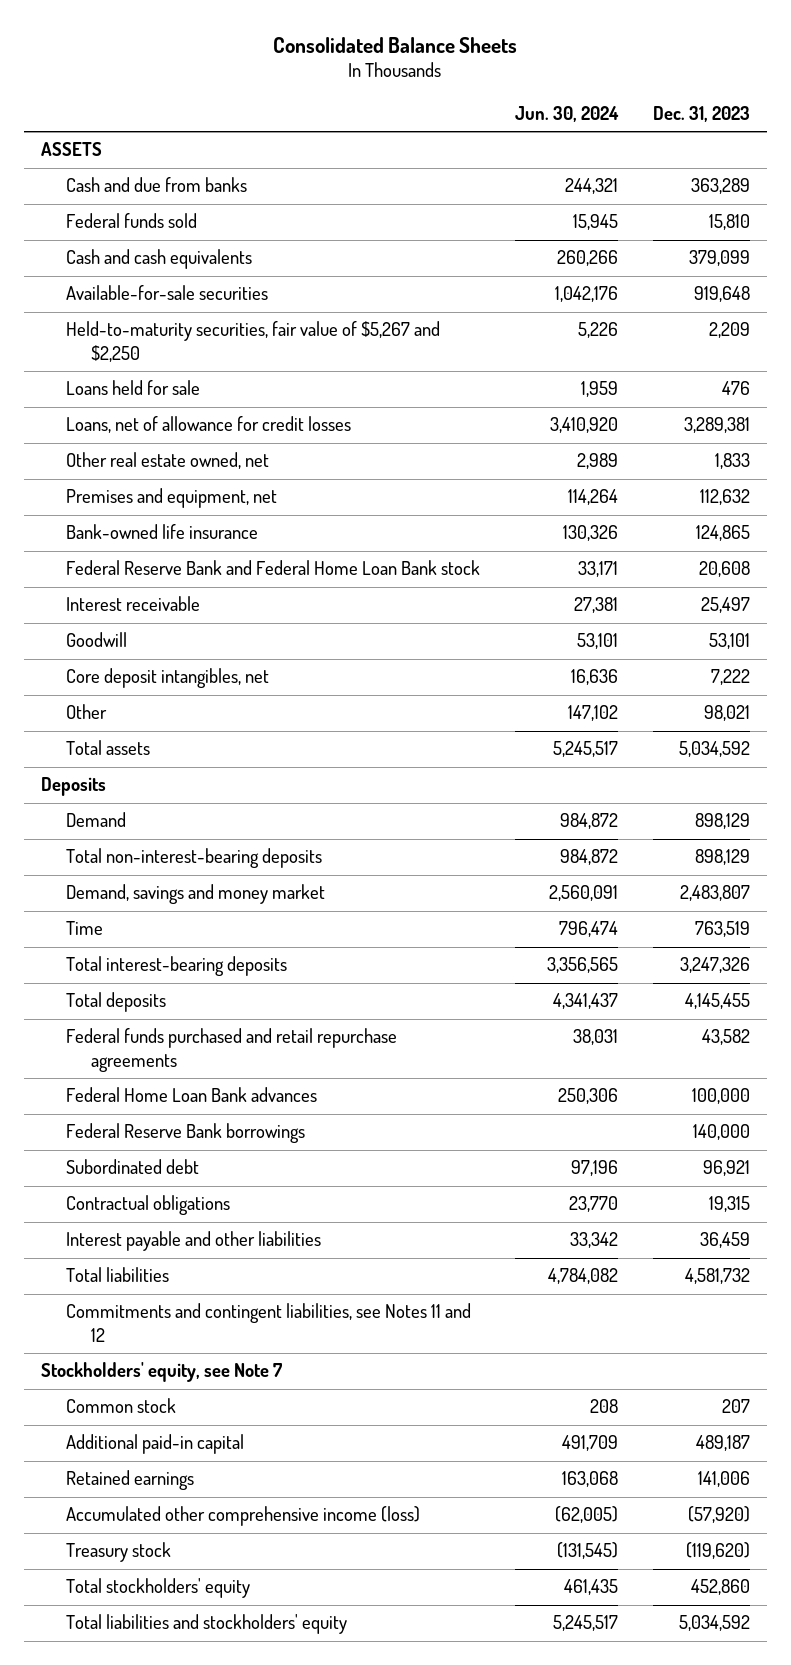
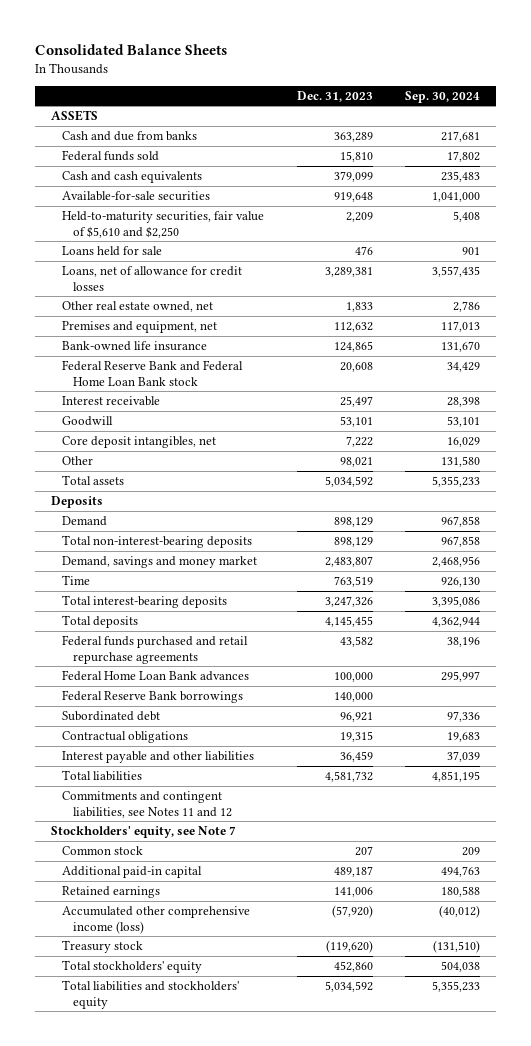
- | Jun. 30, 2024 | Dec. 31, 2023
+ | Dec. 31, 2023 | Sep. 30, 2024
- Held-to-maturity securities, fair value of $5,267 and $2,250 | 5,226 | 2,209
+ Held-to-maturity securities, fair value of $5,610 and $2,250 | 2,209 | 5,408

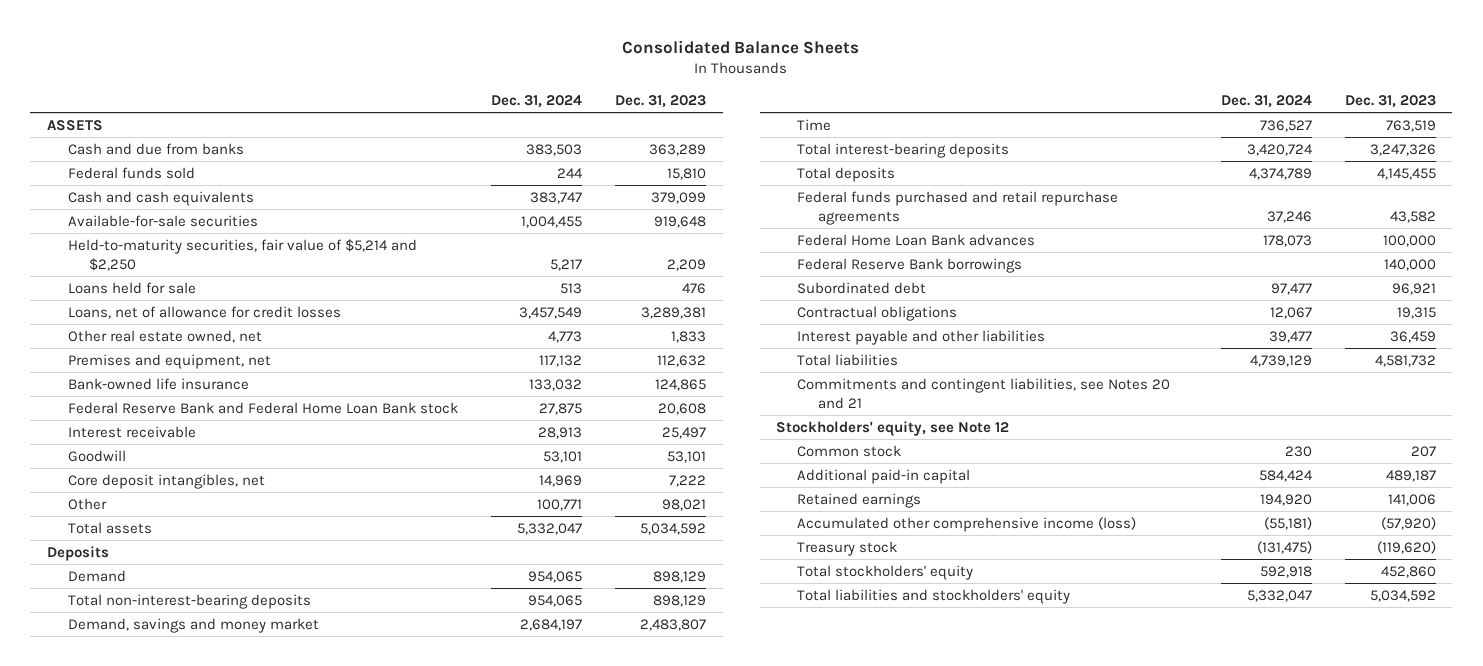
- | Dec. 31, 2023 | Sep. 30, 2024
+ | Dec. 31, 2024 | Dec. 31, 2023
- Held-to-maturity securities, fair value of $5,610 and $2,250 | 2,209 | 5,408
+ Held-to-maturity securities, fair value of $5,214 and $2,250 | 5,217 | 2,209
- Commitments and contingent liabilities, see Notes 11 and 12
- Stockholders' equity, see Note 7
+ Commitments and contingent liabilities, see Notes 20 and 21
+ Stockholders' equity, see Note 12

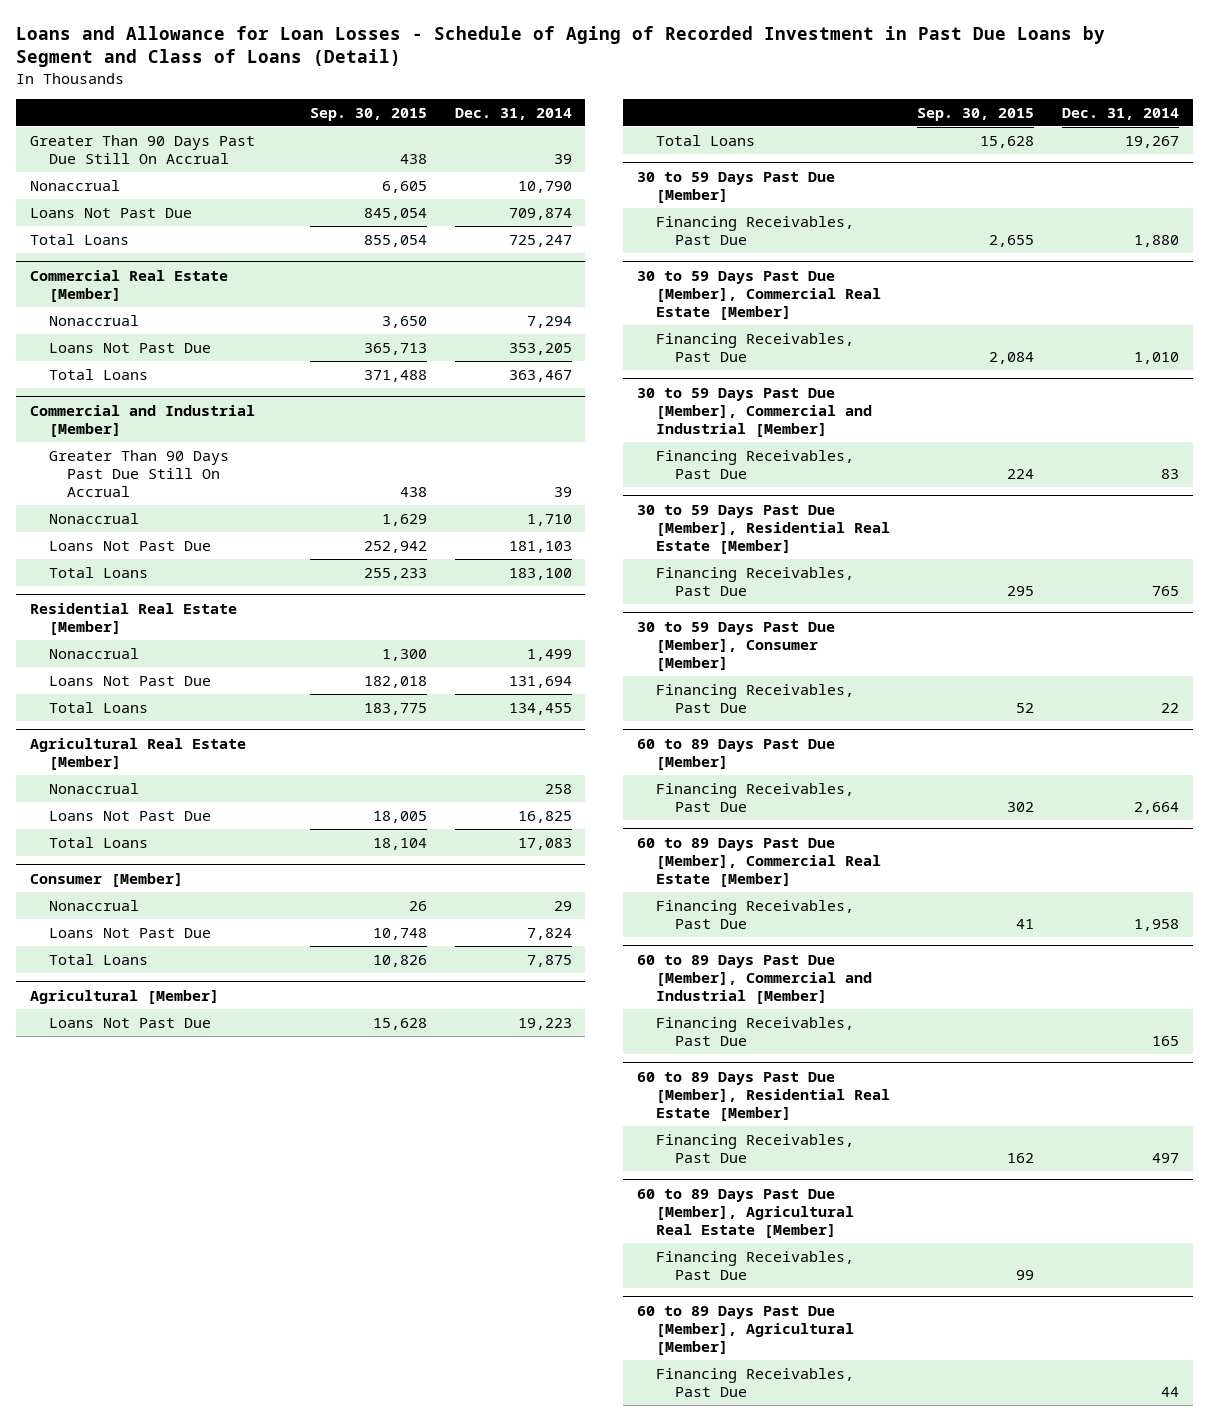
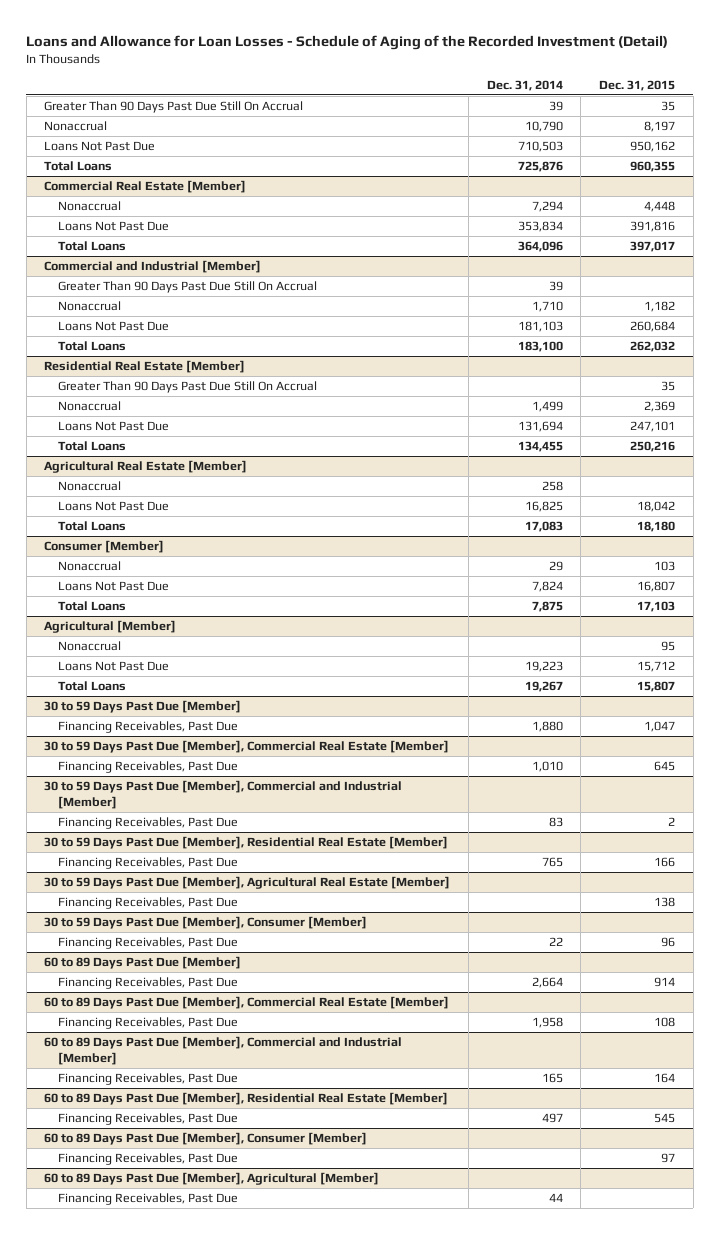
- Loans and Allowance for Loan Losses - Schedule of Aging of Recorded Investment in Past Due Loans by Segment and Class of Loans (Detail)
+ Loans and Allowance for Loan Losses - Schedule of Aging of the Recorded Investment (Detail)
- | Sep. 30, 2015 | Dec. 31, 2014
+ | Dec. 31, 2014 | Dec. 31, 2015
- Loans Not Past Due | 845,054 | 709,874
- Total Loans | 855,054 | 725,247
+ Loans Not Past Due | 710,503 | 950,162
+ Total Loans | 725,876 | 960,355
@ Commercial Real Estate [Member]
- Loans Not Past Due | 365,713 | 353,205
- Total Loans | 371,488 | 363,467
+ Loans Not Past Due | 353,834 | 391,816
+ Total Loans | 364,096 | 397,017
@ Residential Real Estate [Member]
+ Greater Than 90 Days Past Due Still On Accrual | | 35
@ Agricultural [Member]
+ Nonaccrual | | 95
+ 30 to 59 Days Past Due [Member], Agricultural Real Estate [Member]
+ Financing Receivables, Past Due | | 138
- 60 to 89 Days Past Due [Member], Agricultural Real Estate [Member]
+ 60 to 89 Days Past Due [Member], Consumer [Member]

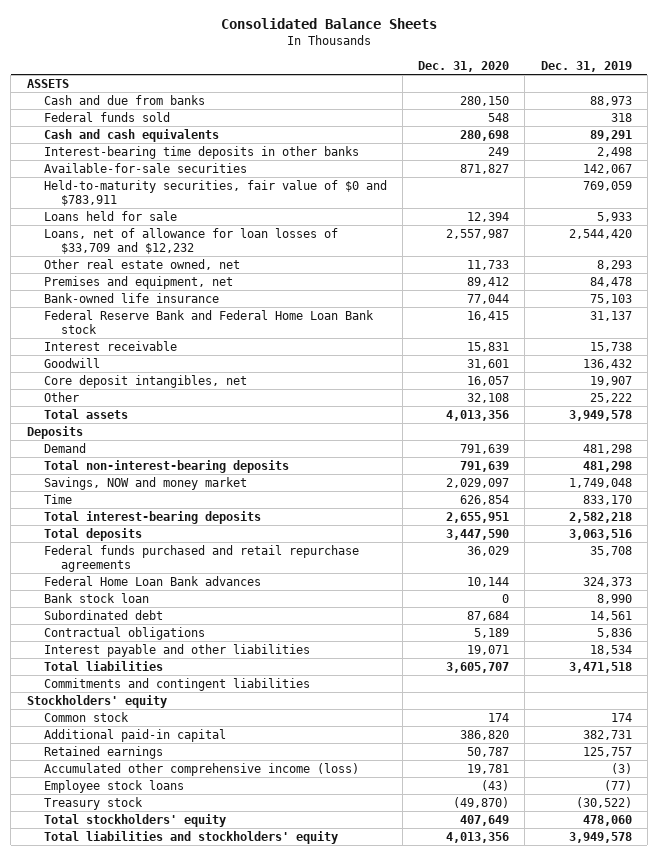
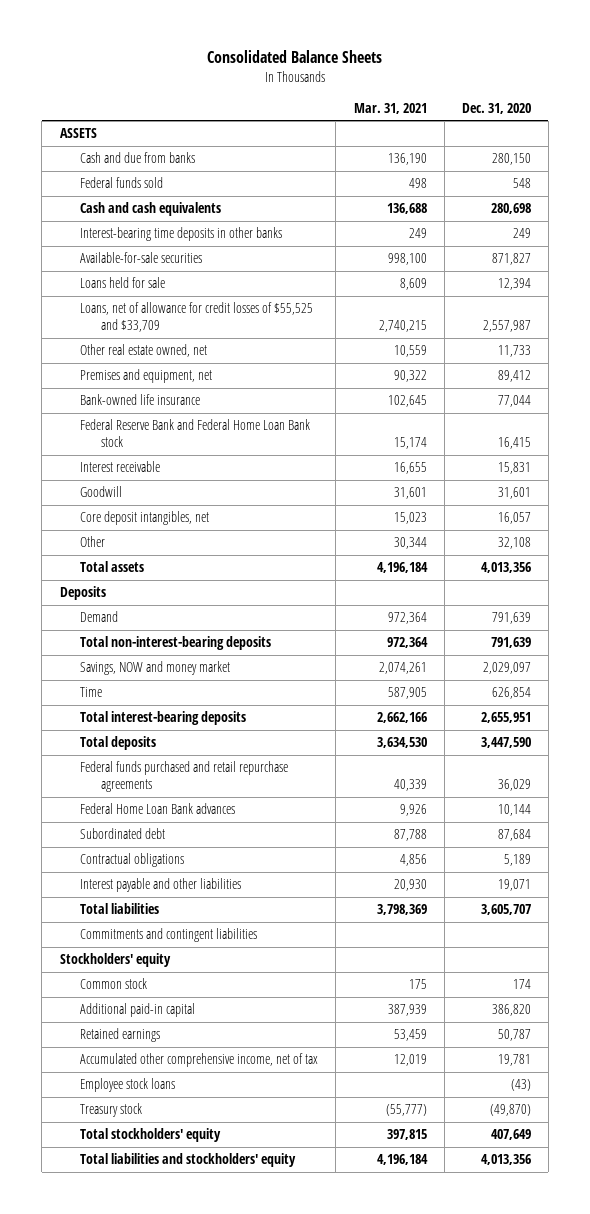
- | Dec. 31, 2020 | Dec. 31, 2019
+ | Mar. 31, 2021 | Dec. 31, 2020
- Held-to-maturity securities, fair value of $0 and $783,911 | | 769,059
- Loans, net of allowance for loan losses of $33,709 and $12,232 | 2,557,987 | 2,544,420
+ Loans, net of allowance for credit losses of $55,525 and $33,709 | 2,740,215 | 2,557,987
- Bank stock loan | 0 | 8,990
- Accumulated other comprehensive income (loss) | 19,781 | (3)
+ Accumulated other comprehensive income, net of tax | 12,019 | 19,781

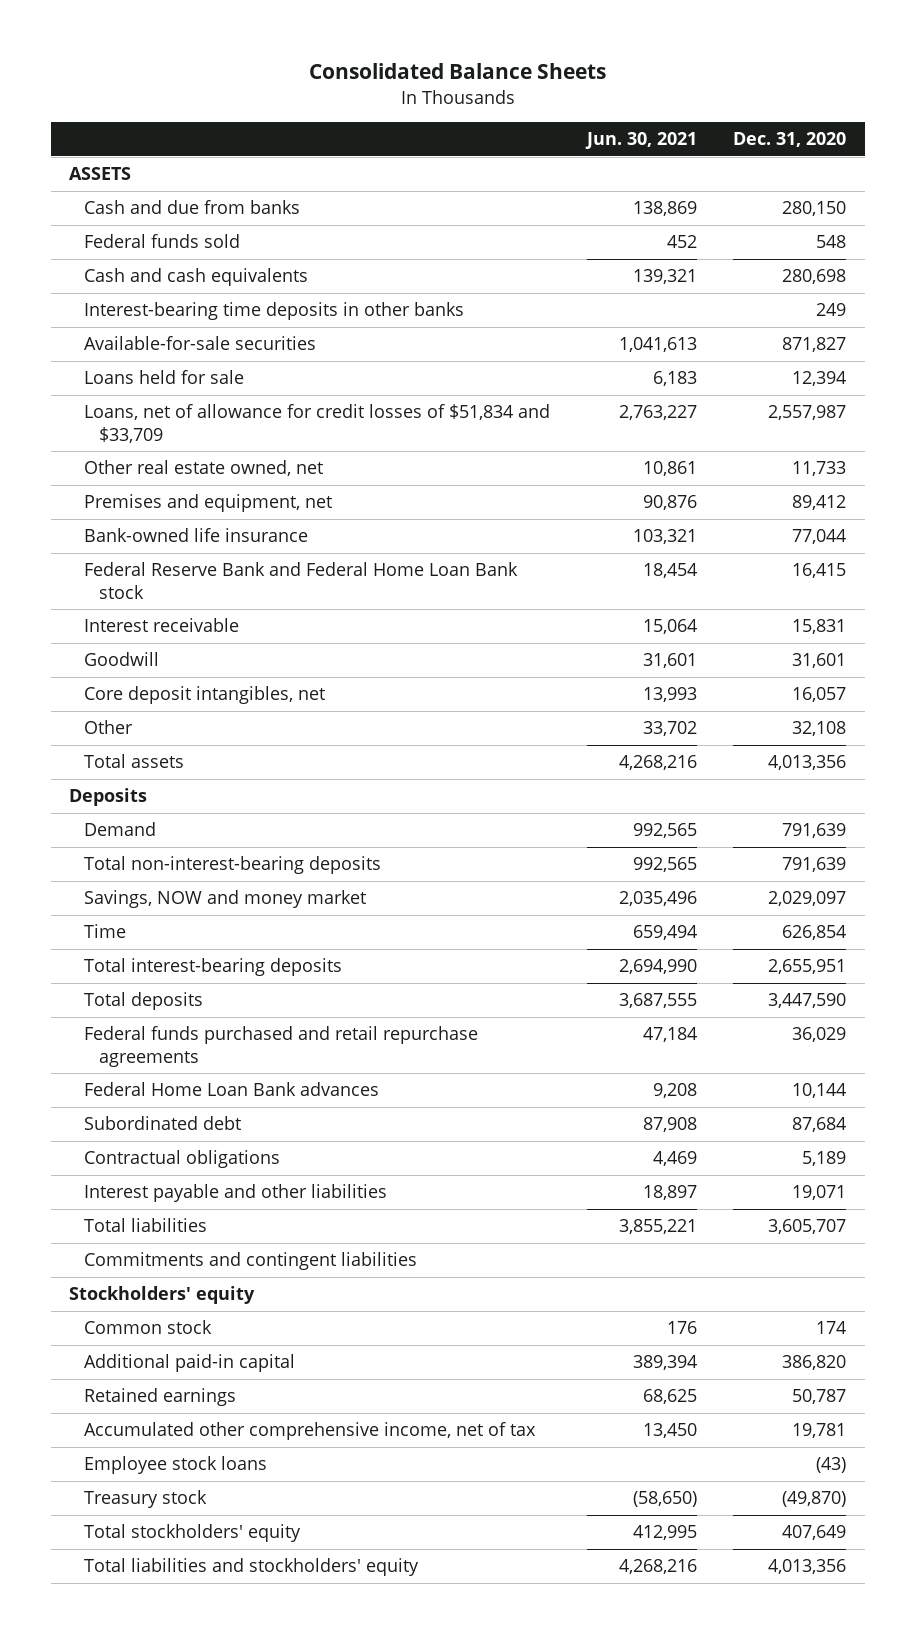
- | Mar. 31, 2021 | Dec. 31, 2020
+ | Jun. 30, 2021 | Dec. 31, 2020
- Loans, net of allowance for credit losses of $55,525 and $33,709 | 2,740,215 | 2,557,987
+ Loans, net of allowance for credit losses of $51,834 and $33,709 | 2,763,227 | 2,557,987

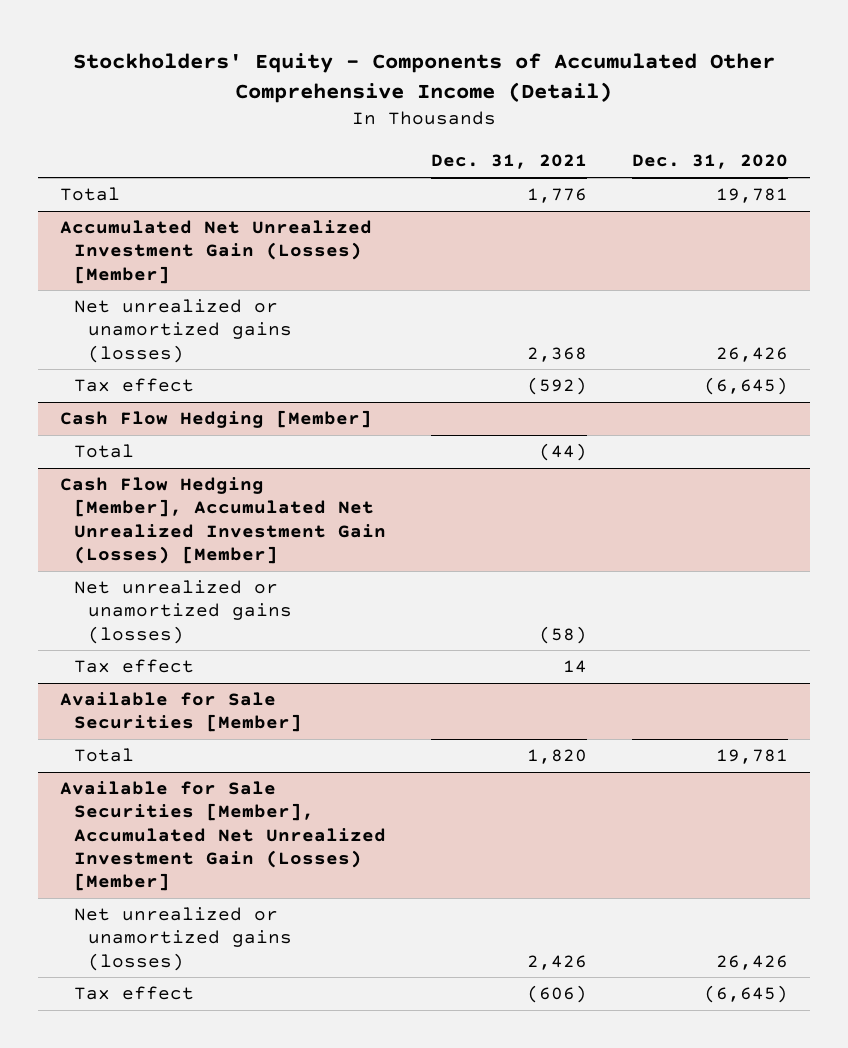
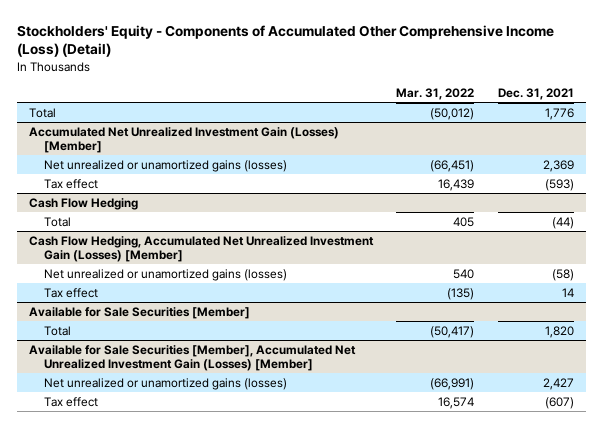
- Stockholders' Equity - Components of Accumulated Other Comprehensive Income (Detail)
+ Stockholders' Equity - Components of Accumulated Other Comprehensive Income (Loss) (Detail)
- | Dec. 31, 2021 | Dec. 31, 2020
+ | Mar. 31, 2022 | Dec. 31, 2021
@ Accumulated Net Unrealized Investment Gain (Losses) [Member]
- Net unrealized or unamortized gains (losses) | 2,368 | 26,426
- Tax effect | (592) | (6,645)
- Cash Flow Hedging [Member]
@ Accumulated Net Unrealized Investment Gain (Losses) [Member]
+ Net unrealized or unamortized gains (losses) | (66,451) | 2,369
+ Tax effect | 16,439 | (593)
+ Cash Flow Hedging
- Cash Flow Hedging [Member], Accumulated Net Unrealized Investment Gain (Losses) [Member]
+ Cash Flow Hedging, Accumulated Net Unrealized Investment Gain (Losses) [Member]
@ Available for Sale Securities [Member], Accumulated Net Unrealized Investment Gain (Losses) [Member]
- Net unrealized or unamortized gains (losses) | 2,426 | 26,426
- Tax effect | (606) | (6,645)
+ Net unrealized or unamortized gains (losses) | (66,991) | 2,427
+ Tax effect | 16,574 | (607)

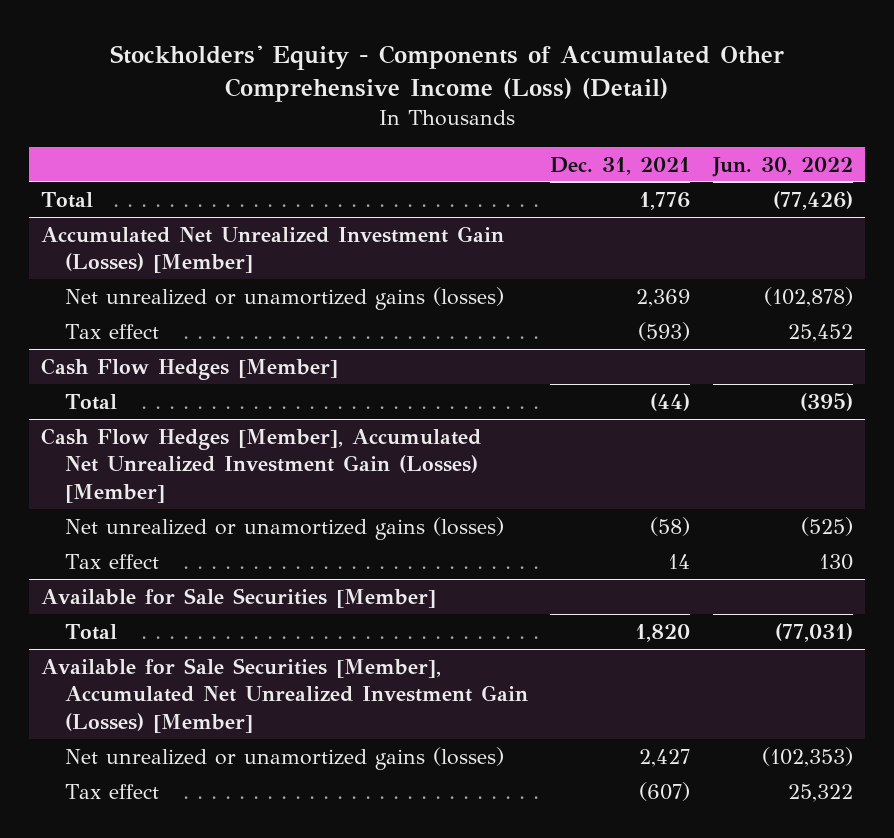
- | Mar. 31, 2022 | Dec. 31, 2021
+ | Dec. 31, 2021 | Jun. 30, 2022
- Cash Flow Hedging
+ Cash Flow Hedges [Member]
- Cash Flow Hedging, Accumulated Net Unrealized Investment Gain (Losses) [Member]
+ Cash Flow Hedges [Member], Accumulated Net Unrealized Investment Gain (Losses) [Member]

